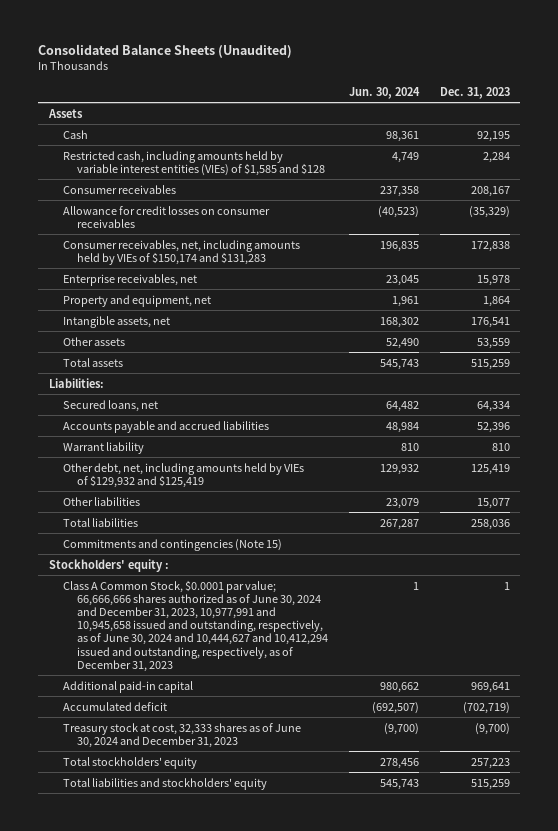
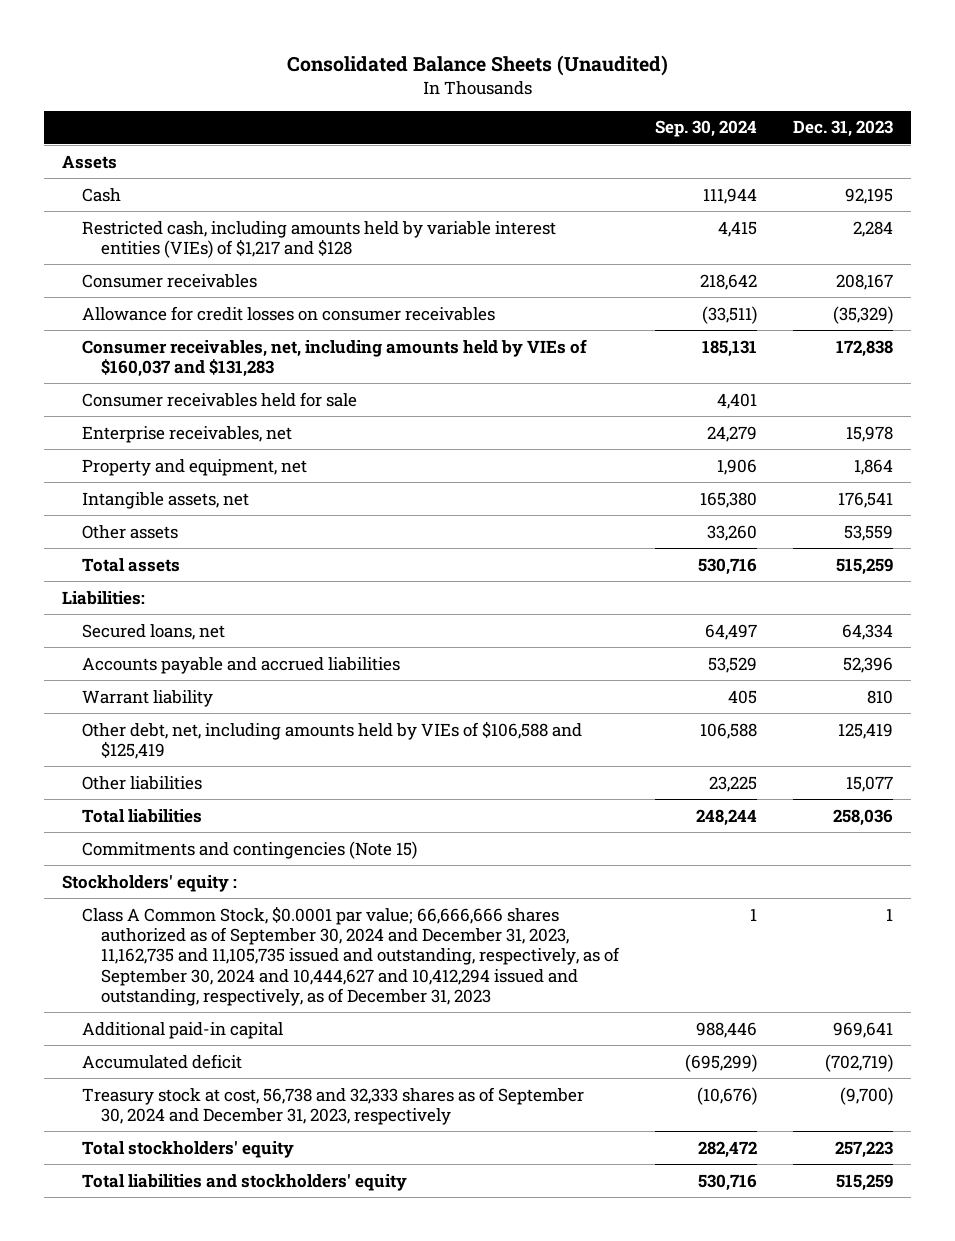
- | Jun. 30, 2024 | Dec. 31, 2023
+ | Sep. 30, 2024 | Dec. 31, 2023
- Restricted cash, including amounts held by variable interest entities (VIEs) of $1,585 and $128 | 4,749 | 2,284
+ Restricted cash, including amounts held by variable interest entities (VIEs) of $1,217 and $128 | 4,415 | 2,284
- Consumer receivables, net, including amounts held by VIEs of $150,174 and $131,283 | 196,835 | 172,838
+ Consumer receivables, net, including amounts held by VIEs of $160,037 and $131,283 | 185,131 | 172,838
+ Consumer receivables held for sale | 4,401 |
- Other debt, net, including amounts held by VIEs of $129,932 and $125,419 | 129,932 | 125,419
+ Other debt, net, including amounts held by VIEs of $106,588 and $125,419 | 106,588 | 125,419
- Class A Common Stock, $0.0001 par value; 66,666,666 shares authorized as of June 30, 2024 and December 31, 2023, 10,977,991 and 10,945,658 issued and outstanding, respectively, as of June 30, 2024 and 10,444,627 and 10,412,294 issued and outstanding, respectively, as of December 31, 2023 | 1 | 1
+ Class A Common Stock, $0.0001 par value; 66,666,666 shares authorized as of September 30, 2024 and December 31, 2023, 11,162,735 and 11,105,735 issued and outstanding, respectively, as of September 30, 2024 and 10,444,627 and 10,412,294 issued and outstanding, respectively, as of December 31, 2023 | 1 | 1
- Treasury stock at cost, 32,333 shares as of June 30, 2024 and December 31, 2023 | (9,700) | (9,700)
+ Treasury stock at cost, 56,738 and 32,333 shares as of September 30, 2024 and December 31, 2023, respectively | (10,676) | (9,700)

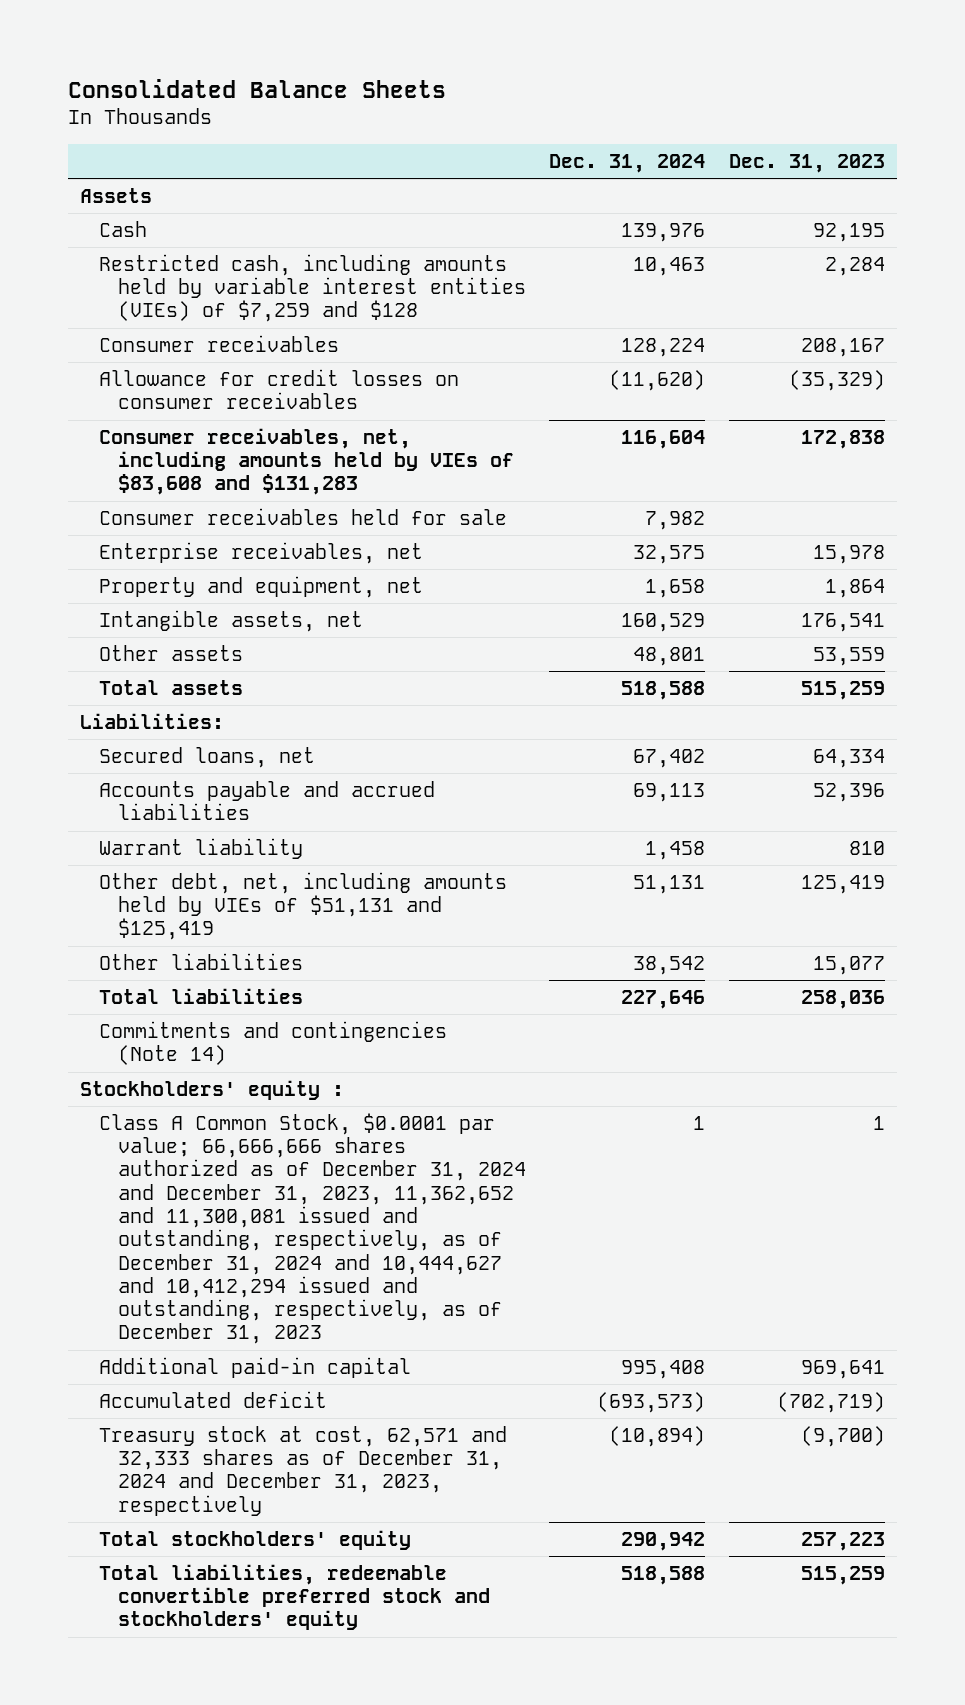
- Consolidated Balance Sheets (Unaudited)
+ Consolidated Balance Sheets
- | Sep. 30, 2024 | Dec. 31, 2023
+ | Dec. 31, 2024 | Dec. 31, 2023
- Restricted cash, including amounts held by variable interest entities (VIEs) of $1,217 and $128 | 4,415 | 2,284
+ Restricted cash, including amounts held by variable interest entities (VIEs) of $7,259 and $128 | 10,463 | 2,284
- Consumer receivables, net, including amounts held by VIEs of $160,037 and $131,283 | 185,131 | 172,838
+ Consumer receivables, net, including amounts held by VIEs of $83,608 and $131,283 | 116,604 | 172,838
- Other debt, net, including amounts held by VIEs of $106,588 and $125,419 | 106,588 | 125,419
+ Other debt, net, including amounts held by VIEs of $51,131 and $125,419 | 51,131 | 125,419
- Commitments and contingencies (Note 15)
+ Commitments and contingencies (Note 14)
- Class A Common Stock, $0.0001 par value; 66,666,666 shares authorized as of September 30, 2024 and December 31, 2023, 11,162,735 and 11,105,735 issued and outstanding, respectively, as of September 30, 2024 and 10,444,627 and 10,412,294 issued and outstanding, respectively, as of December 31, 2023 | 1 | 1
+ Class A Common Stock, $0.0001 par value; 66,666,666 shares authorized as of December 31, 2024 and December 31, 2023, 11,362,652 and 11,300,081 issued and outstanding, respectively, as of December 31, 2024 and 10,444,627 and 10,412,294 issued and outstanding, respectively, as of December 31, 2023 | 1 | 1
- Treasury stock at cost, 56,738 and 32,333 shares as of September 30, 2024 and December 31, 2023, respectively | (10,676) | (9,700)
+ Treasury stock at cost, 62,571 and 32,333 shares as of December 31, 2024 and December 31, 2023, respectively | (10,894) | (9,700)
- Total liabilities and stockholders' equity | 530,716 | 515,259
+ Total liabilities, redeemable convertible preferred stock and stockholders' equity | 518,588 | 515,259

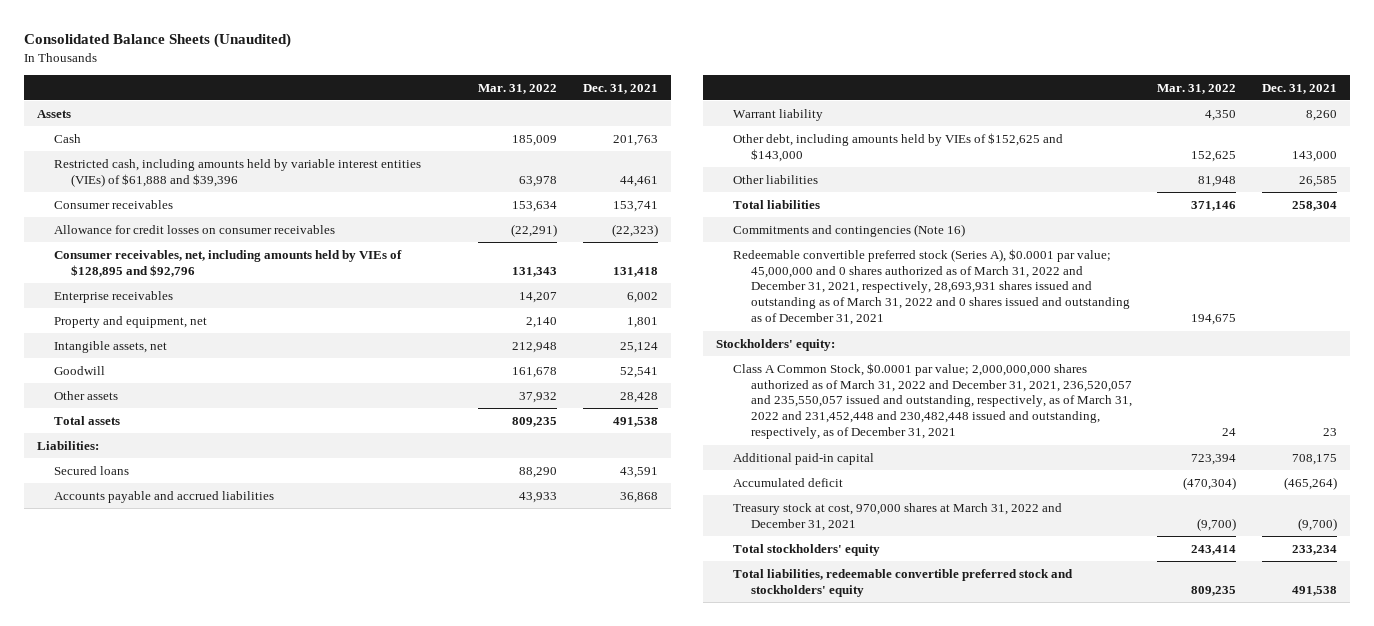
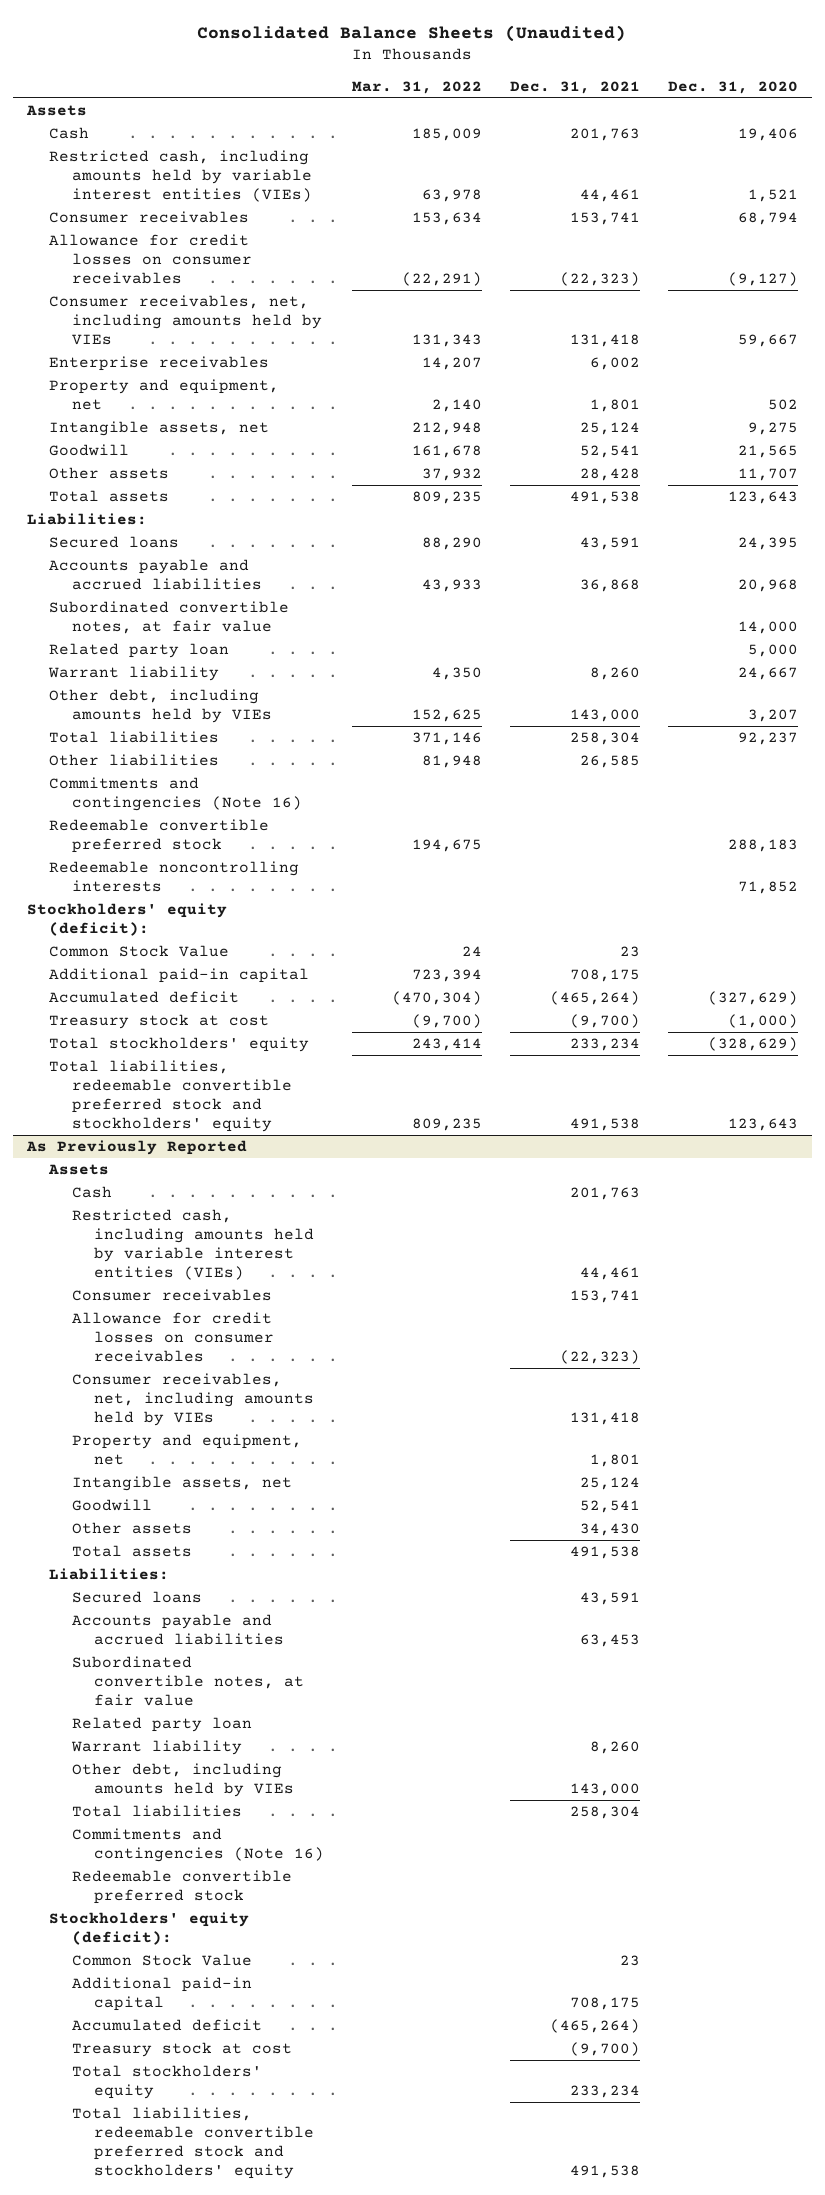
- | Mar. 31, 2022 | Dec. 31, 2021
+ | Mar. 31, 2022 | Dec. 31, 2021 | Dec. 31, 2020
- Restricted cash, including amounts held by variable interest entities (VIEs) of $61,888 and $39,396 | 63,978 | 44,461
+ Restricted cash, including amounts held by variable interest entities (VIEs) | 63,978 | 44,461 | 1,521
- Consumer receivables, net, including amounts held by VIEs of $128,895 and $92,796 | 131,343 | 131,418
+ Consumer receivables, net, including amounts held by VIEs | 131,343 | 131,418 | 59,667
+ Subordinated convertible notes, at fair value | | | 14,000
+ Related party loan | | | 5,000
- Other debt, including amounts held by VIEs of $152,625 and $143,000 | 152,625 | 143,000
+ Other debt, including amounts held by VIEs | 152,625 | 143,000 | 3,207
moved down: Other liabilities | 81,948 | 26,585 |
- Redeemable convertible preferred stock (Series A), $0.0001 par value; 45,000,000 and 0 shares authorized as of March 31, 2022 and December 31, 2021, respectively, 28,693,931 shares issued and outstanding as of March 31, 2022 and 0 shares issued and outstanding as of December 31, 2021 | 194,675 |
- Stockholders' equity:
- Class A Common Stock, $0.0001 par value; 2,000,000,000 shares authorized as of March 31, 2022 and December 31, 2021, 236,520,057 and 235,550,057 issued and outstanding, respectively, as of March 31, 2022 and 231,452,448 and 230,482,448 issued and outstanding, respectively, as of December 31, 2021 | 24 | 23
+ Redeemable convertible preferred stock | 194,675 | | 288,183
+ Redeemable noncontrolling interests | | | 71,852
+ Stockholders' equity (deficit):
+ Common Stock Value | 24 | 23 |
- Treasury stock at cost, 970,000 shares at March 31, 2022 and December 31, 2021 | (9,700) | (9,700)
+ Treasury stock at cost | (9,700) | (9,700) | (1,000)
+ As Previously Reported
+ Assets
+ Cash | | 201,763 |
+ Restricted cash, including amounts held by variable interest entities (VIEs) | | 44,461 |
+ Consumer receivables | | 153,741 |
+ Allowance for credit losses on consumer receivables | | (22,323) |
+ Consumer receivables, net, including amounts held by VIEs | | 131,418 |
+ Property and equipment, net | | 1,801 |
+ Intangible assets, net | | 25,124 |
+ Goodwill | | 52,541 |
+ Other assets | | 34,430 |
+ Total assets | | 491,538 |
+ Liabilities:
+ Secured loans | | 43,591 |
+ Accounts payable and accrued liabilities | | 63,453 |
+ Subordinated convertible notes, at fair value
+ Related party loan
+ Warrant liability | | 8,260 |
+ Other debt, including amounts held by VIEs | | 143,000 |
+ Total liabilities | | 258,304 |
+ Commitments and contingencies (Note 16)
+ Redeemable convertible preferred stock
+ Stockholders' equity (deficit):
+ Common Stock Value | | 23 |
+ Additional paid-in capital | | 708,175 |
+ Accumulated deficit | | (465,264) |
+ Treasury stock at cost | | (9,700) |
+ Total stockholders' equity | | 233,234 |
+ Total liabilities, redeemable convertible preferred stock and stockholders' equity | | 491,538 |

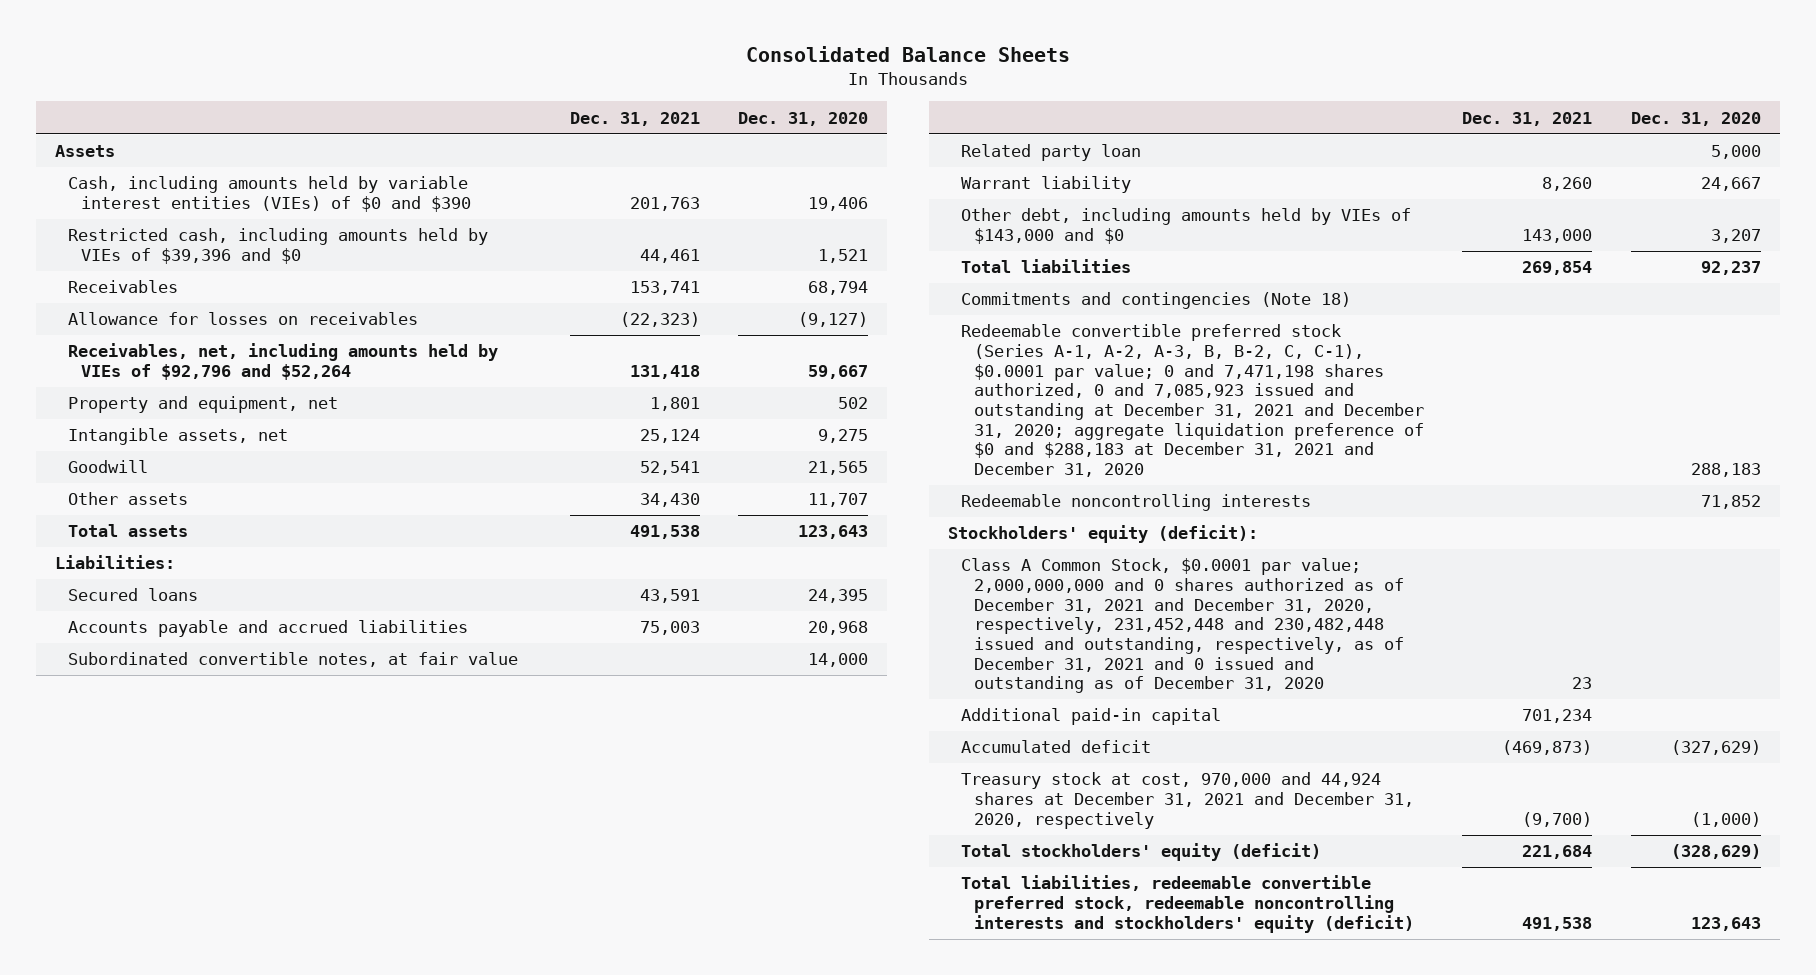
- Consolidated Balance Sheets (Unaudited)
+ Consolidated Balance Sheets
- | Mar. 31, 2022 | Dec. 31, 2021 | Dec. 31, 2020
+ | Dec. 31, 2021 | Dec. 31, 2020
- Cash | 185,009 | 201,763 | 19,406
- Restricted cash, including amounts held by variable interest entities (VIEs) | 63,978 | 44,461 | 1,521
- Consumer receivables | 153,634 | 153,741 | 68,794
- Allowance for credit losses on consumer receivables | (22,291) | (22,323) | (9,127)
- Consumer receivables, net, including amounts held by VIEs | 131,343 | 131,418 | 59,667
- Enterprise receivables | 14,207 | 6,002 |
+ Cash, including amounts held by variable interest entities (VIEs) of $0 and $390 | 201,763 | 19,406
+ Restricted cash, including amounts held by VIEs of $39,396 and $0 | 44,461 | 1,521
+ Receivables | 153,741 | 68,794
+ Allowance for losses on receivables | (22,323) | (9,127)
+ Receivables, net, including amounts held by VIEs of $92,796 and $52,264 | 131,418 | 59,667
- Other assets | 37,932 | 28,428 | 11,707
+ Other assets | 34,430 | 11,707
- Accounts payable and accrued liabilities | 43,933 | 36,868 | 20,968
+ Accounts payable and accrued liabilities | 75,003 | 20,968
- Other debt, including amounts held by VIEs | 152,625 | 143,000 | 3,207
- Total liabilities | 371,146 | 258,304 | 92,237
- Other liabilities | 81,948 | 26,585 |
- Commitments and contingencies (Note 16)
- Redeemable convertible preferred stock | 194,675 | | 288,183
+ Other debt, including amounts held by VIEs of $143,000 and $0 | 143,000 | 3,207
+ Total liabilities | 269,854 | 92,237
+ Commitments and contingencies (Note 18)
+ Redeemable convertible preferred stock (Series A-1, A-2, A-3, B, B-2, C, C-1), $0.0001 par value; 0 and 7,471,198 shares authorized, 0 and 7,085,923 issued and outstanding at December 31, 2021 and December 31, 2020; aggregate liquidation preference of $0 and $288,183 at December 31, 2021 and December 31, 2020 | | 288,183
- Common Stock Value | 24 | 23 |
- Additional paid-in capital | 723,394 | 708,175 |
- Accumulated deficit | (470,304) | (465,264) | (327,629)
- Treasury stock at cost | (9,700) | (9,700) | (1,000)
- Total stockholders' equity | 243,414 | 233,234 | (328,629)
- Total liabilities, redeemable convertible preferred stock and stockholders' equity | 809,235 | 491,538 | 123,643
- As Previously Reported
- Assets
- Cash | | 201,763 |
- Restricted cash, including amounts held by variable interest entities (VIEs) | | 44,461 |
- Consumer receivables | | 153,741 |
- Allowance for credit losses on consumer receivables | | (22,323) |
- Consumer receivables, net, including amounts held by VIEs | | 131,418 |
- Property and equipment, net | | 1,801 |
- Intangible assets, net | | 25,124 |
- Goodwill | | 52,541 |
- Other assets | | 34,430 |
- Total assets | | 491,538 |
- Liabilities:
- Secured loans | | 43,591 |
- Accounts payable and accrued liabilities | | 63,453 |
- Subordinated convertible notes, at fair value
- Related party loan
- Warrant liability | | 8,260 |
- Other debt, including amounts held by VIEs | | 143,000 |
- Total liabilities | | 258,304 |
- Commitments and contingencies (Note 16)
- Redeemable convertible preferred stock
- Stockholders' equity (deficit):
- Common Stock Value | | 23 |
- Additional paid-in capital | | 708,175 |
- Accumulated deficit | | (465,264) |
- Treasury stock at cost | | (9,700) |
- Total stockholders' equity | | 233,234 |
- Total liabilities, redeemable convertible preferred stock and stockholders' equity | | 491,538 |
+ Class A Common Stock, $0.0001 par value; 2,000,000,000 and 0 shares authorized as of December 31, 2021 and December 31, 2020, respectively, 231,452,448 and 230,482,448 issued and outstanding, respectively, as of December 31, 2021 and 0 issued and outstanding as of December 31, 2020 | 23 |
+ Additional paid-in capital | 701,234 |
+ Accumulated deficit | (469,873) | (327,629)
+ Treasury stock at cost, 970,000 and 44,924 shares at December 31, 2021 and December 31, 2020, respectively | (9,700) | (1,000)
+ Total stockholders' equity (deficit) | 221,684 | (328,629)
+ Total liabilities, redeemable convertible preferred stock, redeemable noncontrolling interests and stockholders' equity (deficit) | 491,538 | 123,643

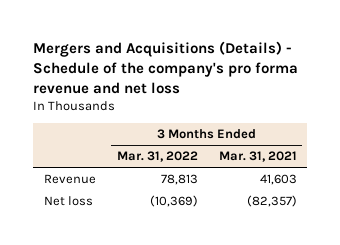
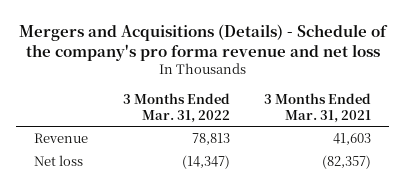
- Net loss | (10,369) | (82,357)
+ Net loss | (14,347) | (82,357)

